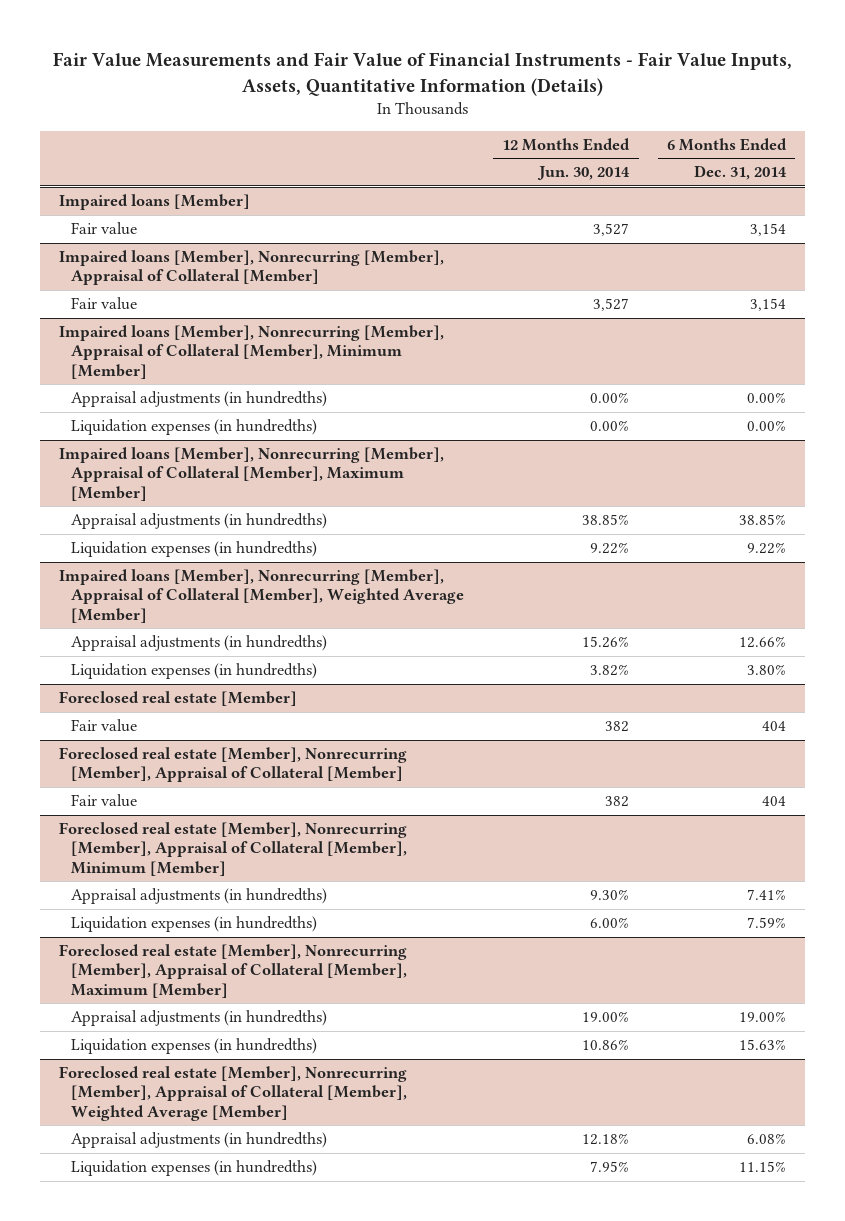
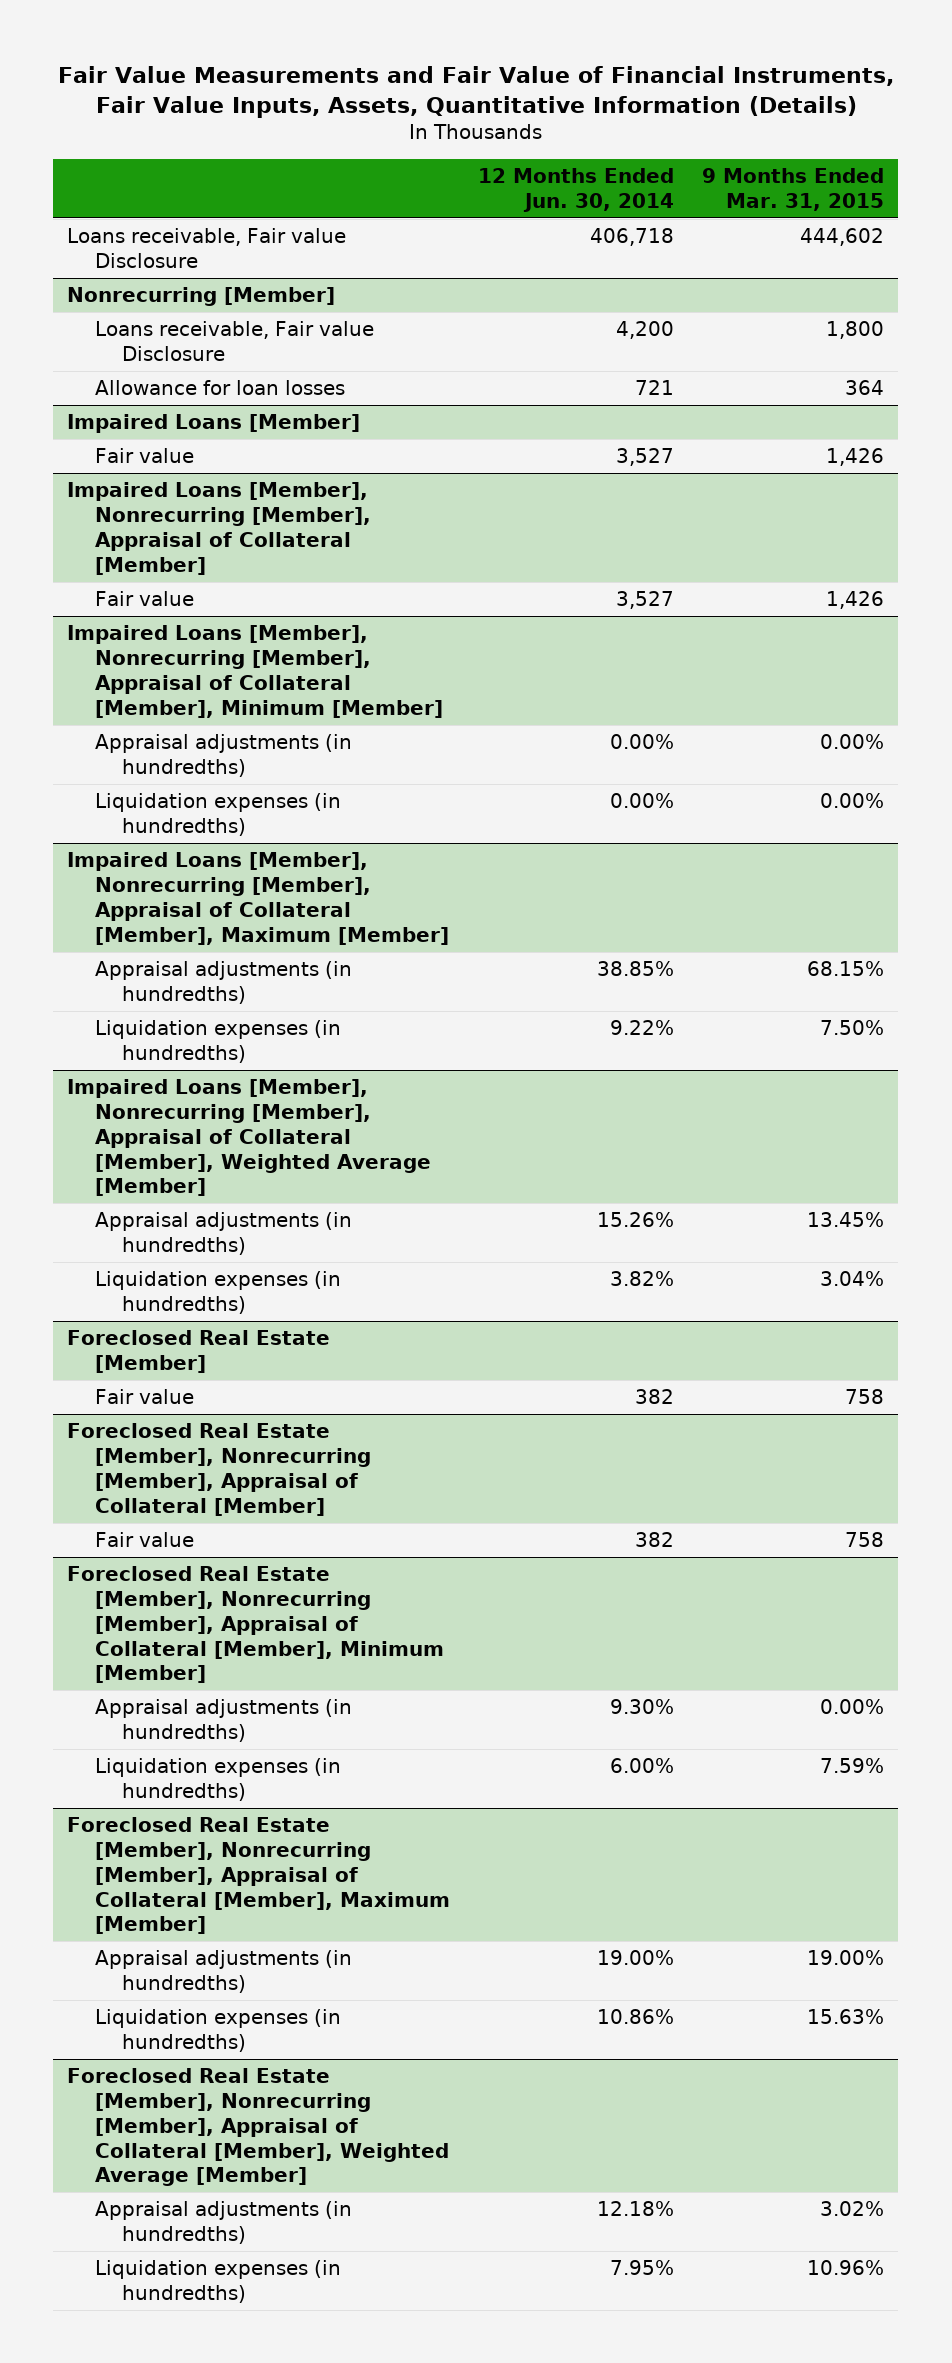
- Fair Value Measurements and Fair Value of Financial Instruments - Fair Value Inputs, Assets, Quantitative Information (Details)
+ Fair Value Measurements and Fair Value of Financial Instruments, Fair Value Inputs, Assets, Quantitative Information (Details)
- | 12 Months Ended Jun. 30, 2014 | 6 Months Ended Dec. 31, 2014
+ | 12 Months Ended Jun. 30, 2014 | 9 Months Ended Mar. 31, 2015
- Impaired loans [Member]
+ Loans receivable, Fair value Disclosure | 406,718 | 444,602
+ Nonrecurring [Member]
+ Loans receivable, Fair value Disclosure | 4,200 | 1,800
+ Allowance for loan losses | 721 | 364
+ Impaired Loans [Member]
- Impaired loans [Member], Nonrecurring [Member], Appraisal of Collateral [Member]
+ Impaired Loans [Member], Nonrecurring [Member], Appraisal of Collateral [Member]
- Impaired loans [Member], Nonrecurring [Member], Appraisal of Collateral [Member], Minimum [Member]
+ Impaired Loans [Member], Nonrecurring [Member], Appraisal of Collateral [Member], Minimum [Member]
- Impaired loans [Member], Nonrecurring [Member], Appraisal of Collateral [Member], Maximum [Member]
+ Impaired Loans [Member], Nonrecurring [Member], Appraisal of Collateral [Member], Maximum [Member]
- Impaired loans [Member], Nonrecurring [Member], Appraisal of Collateral [Member], Weighted Average [Member]
+ Impaired Loans [Member], Nonrecurring [Member], Appraisal of Collateral [Member], Weighted Average [Member]
- Foreclosed real estate [Member]
+ Foreclosed Real Estate [Member]
- Foreclosed real estate [Member], Nonrecurring [Member], Appraisal of Collateral [Member]
+ Foreclosed Real Estate [Member], Nonrecurring [Member], Appraisal of Collateral [Member]
- Foreclosed real estate [Member], Nonrecurring [Member], Appraisal of Collateral [Member], Minimum [Member]
+ Foreclosed Real Estate [Member], Nonrecurring [Member], Appraisal of Collateral [Member], Minimum [Member]
- Foreclosed real estate [Member], Nonrecurring [Member], Appraisal of Collateral [Member], Maximum [Member]
+ Foreclosed Real Estate [Member], Nonrecurring [Member], Appraisal of Collateral [Member], Maximum [Member]
- Foreclosed real estate [Member], Nonrecurring [Member], Appraisal of Collateral [Member], Weighted Average [Member]
+ Foreclosed Real Estate [Member], Nonrecurring [Member], Appraisal of Collateral [Member], Weighted Average [Member]

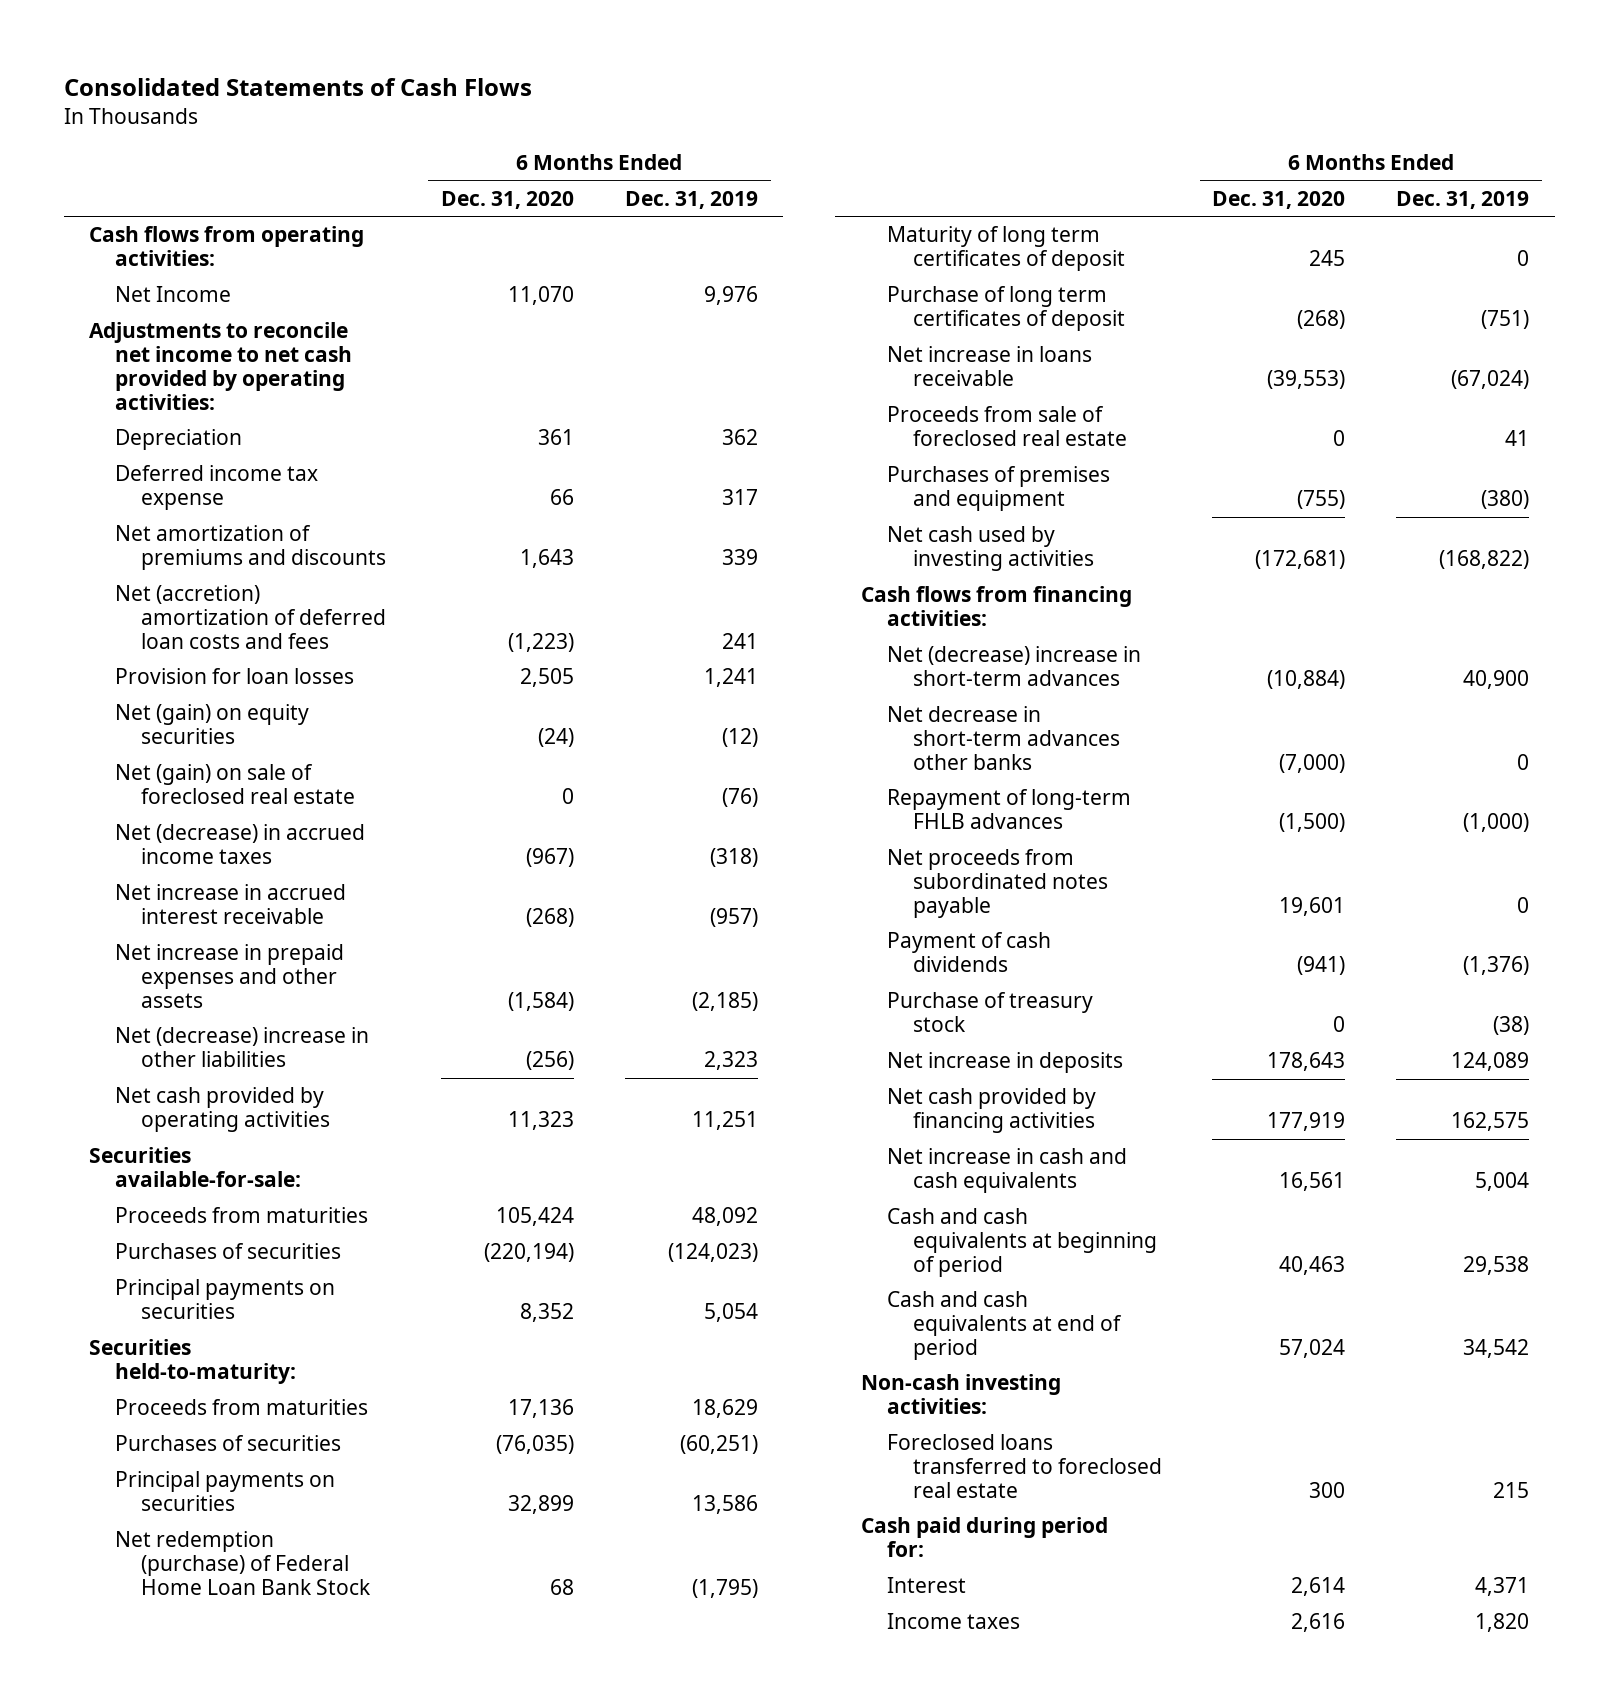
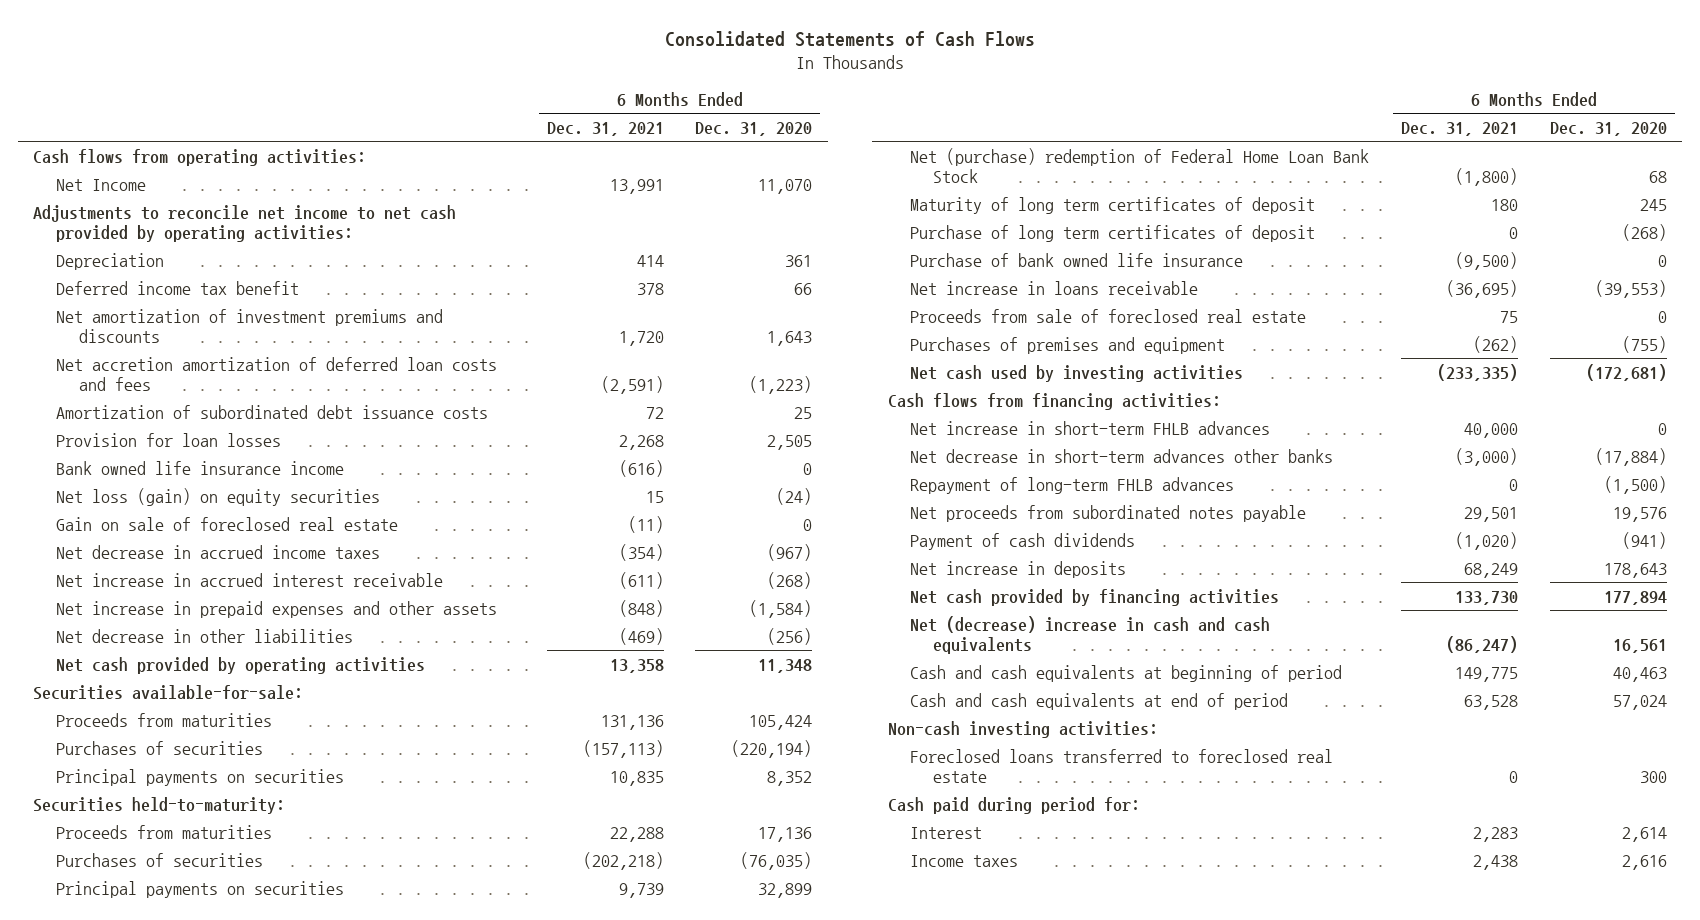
- | 6 Months Ended Dec. 31, 2020 | 6 Months Ended Dec. 31, 2019
+ | 6 Months Ended Dec. 31, 2021 | 6 Months Ended Dec. 31, 2020
- Deferred income tax expense | 66 | 317
- Net amortization of premiums and discounts | 1,643 | 339
- Net (accretion) amortization of deferred loan costs and fees | (1,223) | 241
+ Deferred income tax benefit | 378 | 66
+ Net amortization of investment premiums and discounts | 1,720 | 1,643
+ Net accretion amortization of deferred loan costs and fees | (2,591) | (1,223)
+ Amortization of subordinated debt issuance costs | 72 | 25
- Net (gain) on equity securities | (24) | (12)
- Net (gain) on sale of foreclosed real estate | 0 | (76)
- Net (decrease) in accrued income taxes | (967) | (318)
+ Bank owned life insurance income | (616) | 0
+ Net loss (gain) on equity securities | 15 | (24)
+ Gain on sale of foreclosed real estate | (11) | 0
+ Net decrease in accrued income taxes | (354) | (967)
- Net (decrease) increase in other liabilities | (256) | 2,323
- Net cash provided by operating activities | 11,323 | 11,251
+ Net decrease in other liabilities | (469) | (256)
+ Net cash provided by operating activities | 13,358 | 11,348
- Net redemption (purchase) of Federal Home Loan Bank Stock | 68 | (1,795)
+ Net (purchase) redemption of Federal Home Loan Bank Stock | (1,800) | 68
+ Purchase of bank owned life insurance | (9,500) | 0
- Net (decrease) increase in short-term advances | (10,884) | 40,900
- Net decrease in short-term advances other banks | (7,000) | 0
+ Net increase in short-term FHLB advances | 40,000 | 0
+ Net decrease in short-term advances other banks | (3,000) | (17,884)
- Net proceeds from subordinated notes payable | 19,601 | 0
+ Net proceeds from subordinated notes payable | 29,501 | 19,576
- Purchase of treasury stock | 0 | (38)
- Net cash provided by financing activities | 177,919 | 162,575
- Net increase in cash and cash equivalents | 16,561 | 5,004
+ Net cash provided by financing activities | 133,730 | 177,894
+ Net (decrease) increase in cash and cash equivalents | (86,247) | 16,561

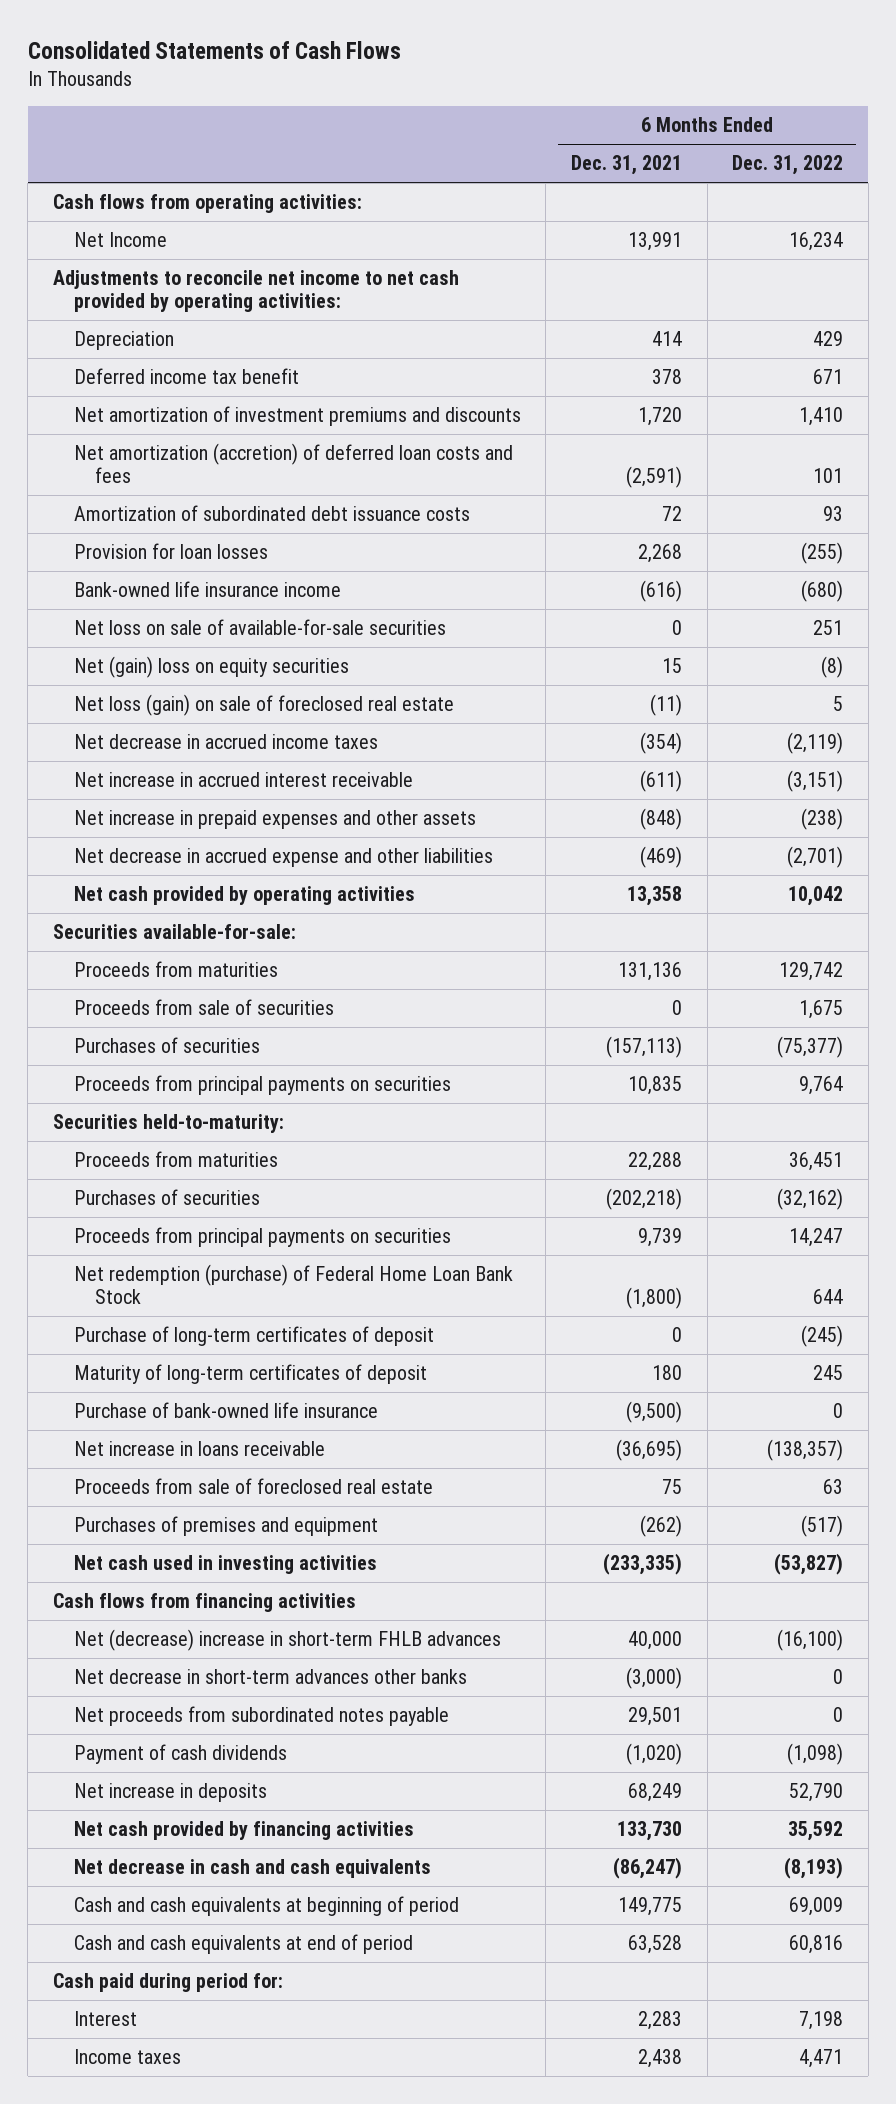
- | 6 Months Ended Dec. 31, 2021 | 6 Months Ended Dec. 31, 2020
+ | 6 Months Ended Dec. 31, 2021 | 6 Months Ended Dec. 31, 2022
- Net accretion amortization of deferred loan costs and fees | (2,591) | (1,223)
+ Net amortization (accretion) of deferred loan costs and fees | (2,591) | 101
- Bank owned life insurance income | (616) | 0
- Net loss (gain) on equity securities | 15 | (24)
- Gain on sale of foreclosed real estate | (11) | 0
+ Bank-owned life insurance income | (616) | (680)
+ Net loss on sale of available-for-sale securities | 0 | 251
+ Net (gain) loss on equity securities | 15 | (8)
+ Net loss (gain) on sale of foreclosed real estate | (11) | 5
- Net decrease in other liabilities | (469) | (256)
+ Net decrease in accrued expense and other liabilities | (469) | (2,701)
+ Proceeds from sale of securities | 0 | 1,675
- Principal payments on securities | 10,835 | 8,352
+ Proceeds from principal payments on securities | 10,835 | 9,764
- Principal payments on securities | 9,739 | 32,899
- Net (purchase) redemption of Federal Home Loan Bank Stock | (1,800) | 68
- Maturity of long term certificates of deposit | 180 | 245
- Purchase of long term certificates of deposit | 0 | (268)
- Purchase of bank owned life insurance | (9,500) | 0
+ Proceeds from principal payments on securities | 9,739 | 14,247
+ Net redemption (purchase) of Federal Home Loan Bank Stock | (1,800) | 644
+ Purchase of long-term certificates of deposit | 0 | (245)
+ Maturity of long-term certificates of deposit | 180 | 245
+ Purchase of bank-owned life insurance | (9,500) | 0
- Net cash used by investing activities | (233,335) | (172,681)
- Cash flows from financing activities:
- Net increase in short-term FHLB advances | 40,000 | 0
+ Net cash used in investing activities | (233,335) | (53,827)
+ Cash flows from financing activities
+ Net (decrease) increase in short-term FHLB advances | 40,000 | (16,100)
- Repayment of long-term FHLB advances | 0 | (1,500)
- Net (decrease) increase in cash and cash equivalents | (86,247) | 16,561
+ Net decrease in cash and cash equivalents | (86,247) | (8,193)
- Non-cash investing activities:
- Foreclosed loans transferred to foreclosed real estate | 0 | 300

